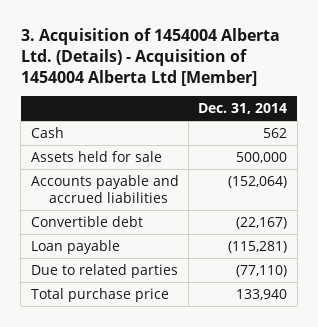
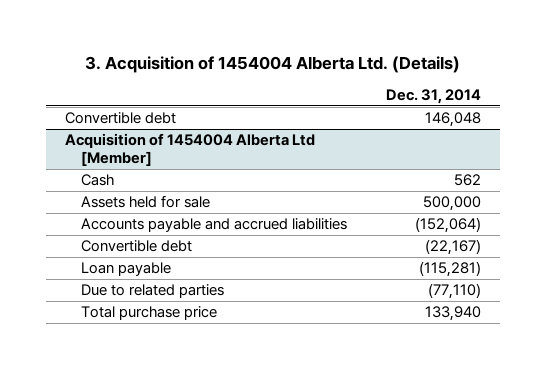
- 3. Acquisition of 1454004 Alberta Ltd. (Details) - Acquisition of 1454004 Alberta Ltd [Member]
+ 3. Acquisition of 1454004 Alberta Ltd. (Details)
+ Convertible debt | 146,048
+ Acquisition of 1454004 Alberta Ltd [Member]

